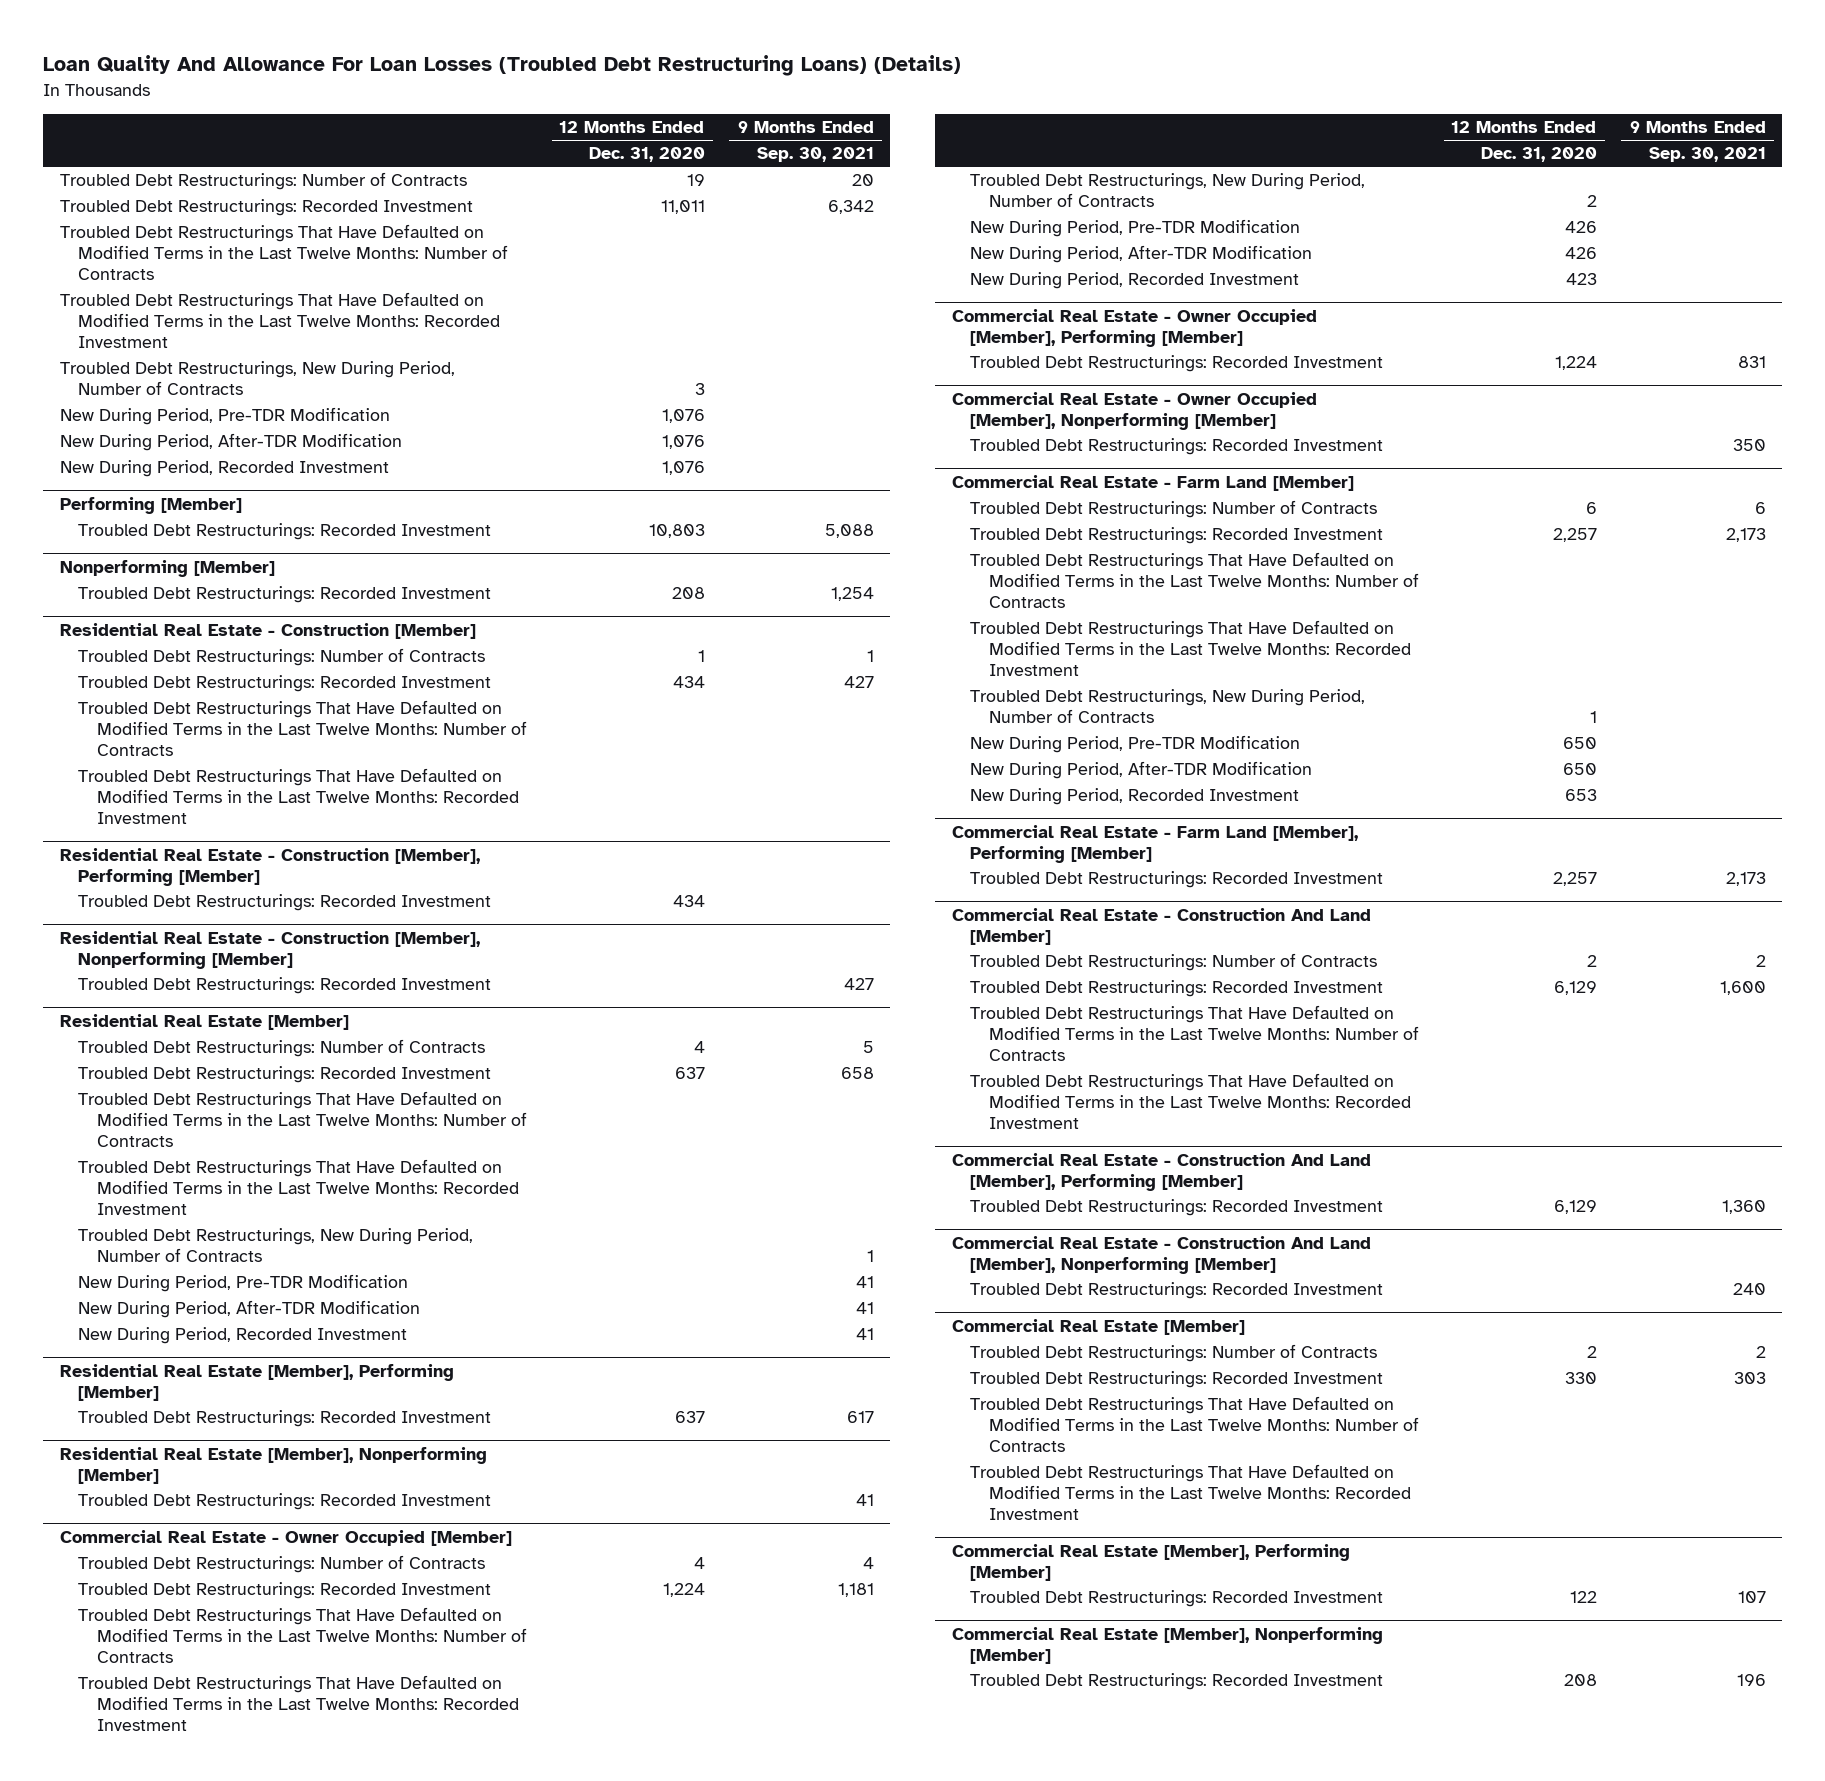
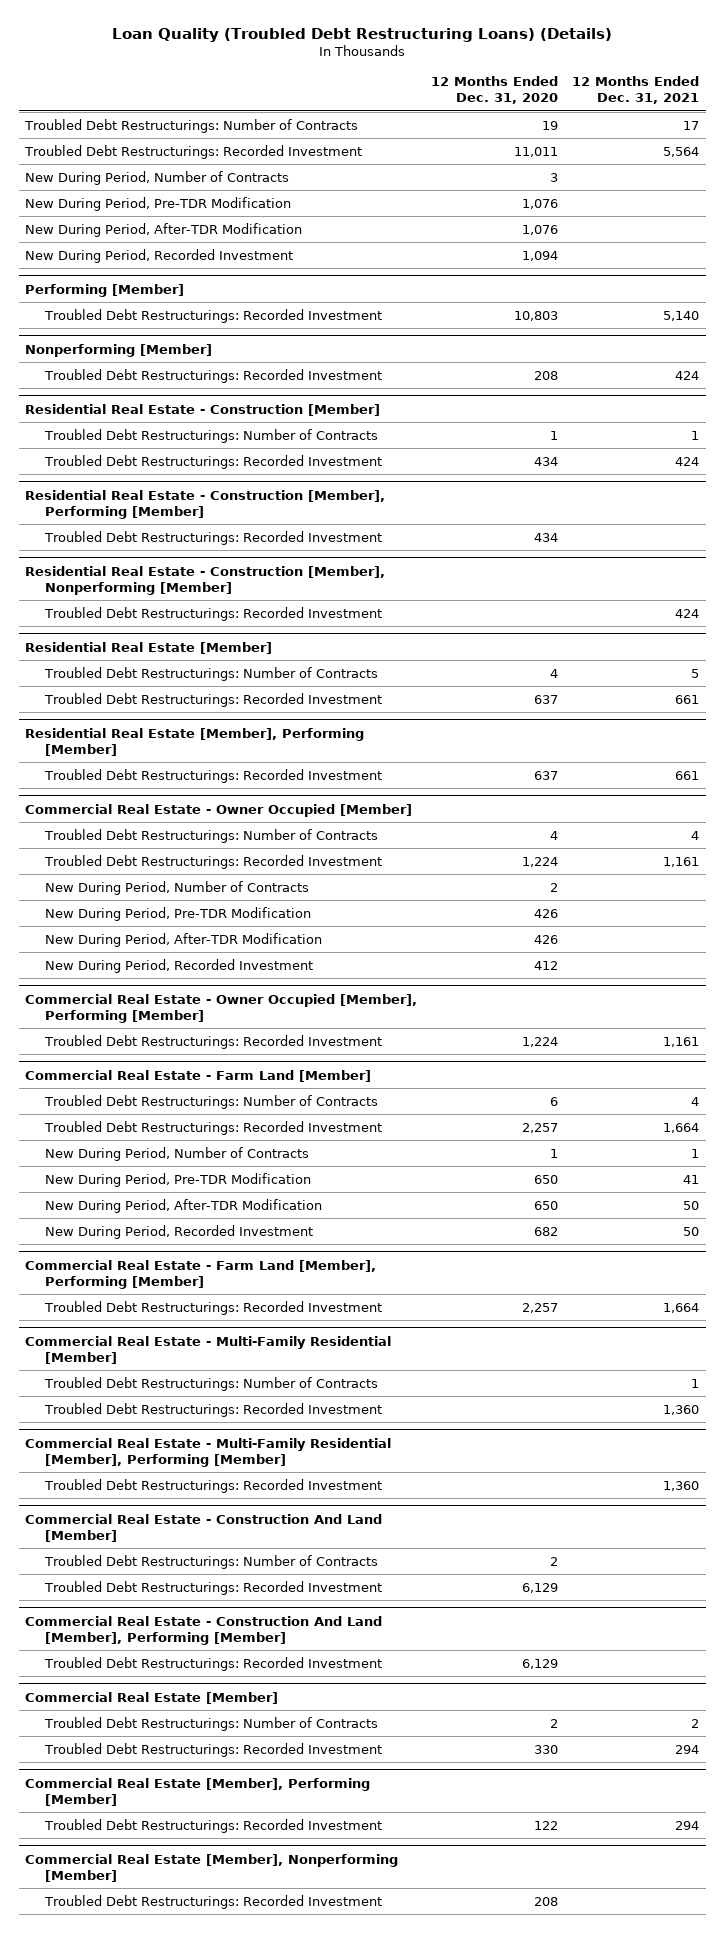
- Loan Quality And Allowance For Loan Losses (Troubled Debt Restructuring Loans) (Details)
+ Loan Quality (Troubled Debt Restructuring Loans) (Details)
- | 12 Months Ended Dec. 31, 2020 | 9 Months Ended Sep. 30, 2021
+ | 12 Months Ended Dec. 31, 2020 | 12 Months Ended Dec. 31, 2021
- Troubled Debt Restructurings That Have Defaulted on Modified Terms in the Last Twelve Months: Number of Contracts
- Troubled Debt Restructurings That Have Defaulted on Modified Terms in the Last Twelve Months: Recorded Investment
- Troubled Debt Restructurings, New During Period, Number of Contracts | 3 |
+ New During Period, Number of Contracts | 3 |
- New During Period, Recorded Investment | 1,076 |
+ New During Period, Recorded Investment | 1,094 |
@ Residential Real Estate - Construction [Member]
- Troubled Debt Restructurings That Have Defaulted on Modified Terms in the Last Twelve Months: Number of Contracts
- Troubled Debt Restructurings That Have Defaulted on Modified Terms in the Last Twelve Months: Recorded Investment
@ Residential Real Estate [Member]
- Troubled Debt Restructurings That Have Defaulted on Modified Terms in the Last Twelve Months: Number of Contracts
- Troubled Debt Restructurings That Have Defaulted on Modified Terms in the Last Twelve Months: Recorded Investment
- Troubled Debt Restructurings, New During Period, Number of Contracts | | 1
- New During Period, Pre-TDR Modification | | 41
- New During Period, After-TDR Modification | | 41
- New During Period, Recorded Investment | | 41
- Residential Real Estate [Member], Nonperforming [Member]
- Troubled Debt Restructurings: Recorded Investment | | 41
@ Commercial Real Estate - Owner Occupied [Member]
- Troubled Debt Restructurings That Have Defaulted on Modified Terms in the Last Twelve Months: Number of Contracts
- Troubled Debt Restructurings That Have Defaulted on Modified Terms in the Last Twelve Months: Recorded Investment
- Troubled Debt Restructurings, New During Period, Number of Contracts | 2 |
+ New During Period, Number of Contracts | 2 |
- New During Period, Recorded Investment | 423 |
+ New During Period, Recorded Investment | 412 |
- Commercial Real Estate - Owner Occupied [Member], Nonperforming [Member]
- Troubled Debt Restructurings: Recorded Investment | | 350
@ Commercial Real Estate - Farm Land [Member]
- Troubled Debt Restructurings That Have Defaulted on Modified Terms in the Last Twelve Months: Number of Contracts
- Troubled Debt Restructurings That Have Defaulted on Modified Terms in the Last Twelve Months: Recorded Investment
- Troubled Debt Restructurings, New During Period, Number of Contracts | 1 |
+ New During Period, Number of Contracts | 1 | 1
- New During Period, Recorded Investment | 653 |
+ New During Period, Recorded Investment | 682 | 50
+ Commercial Real Estate - Multi-Family Residential [Member]
+ Troubled Debt Restructurings: Number of Contracts | | 1
+ Troubled Debt Restructurings: Recorded Investment | | 1,360
+ Commercial Real Estate - Multi-Family Residential [Member], Performing [Member]
+ Troubled Debt Restructurings: Recorded Investment | | 1,360
@ Commercial Real Estate - Construction And Land [Member]
- Troubled Debt Restructurings That Have Defaulted on Modified Terms in the Last Twelve Months: Number of Contracts
- Troubled Debt Restructurings That Have Defaulted on Modified Terms in the Last Twelve Months: Recorded Investment
- Commercial Real Estate - Construction And Land [Member], Nonperforming [Member]
- Troubled Debt Restructurings: Recorded Investment | | 240
@ Commercial Real Estate [Member]
- Troubled Debt Restructurings That Have Defaulted on Modified Terms in the Last Twelve Months: Number of Contracts
- Troubled Debt Restructurings That Have Defaulted on Modified Terms in the Last Twelve Months: Recorded Investment

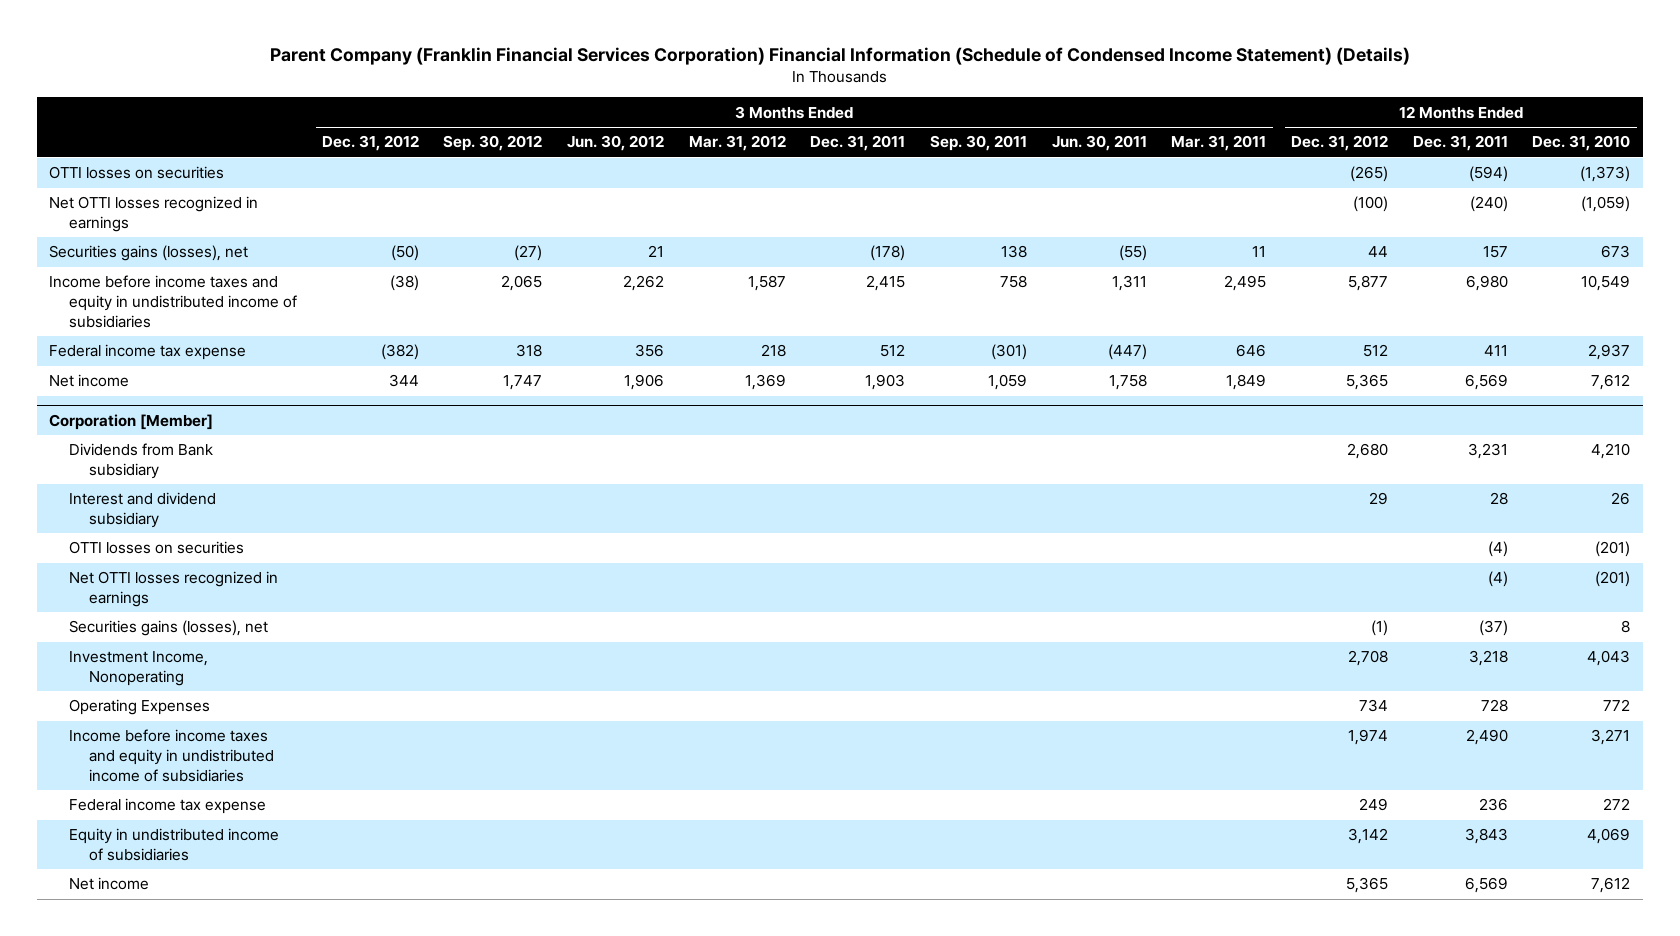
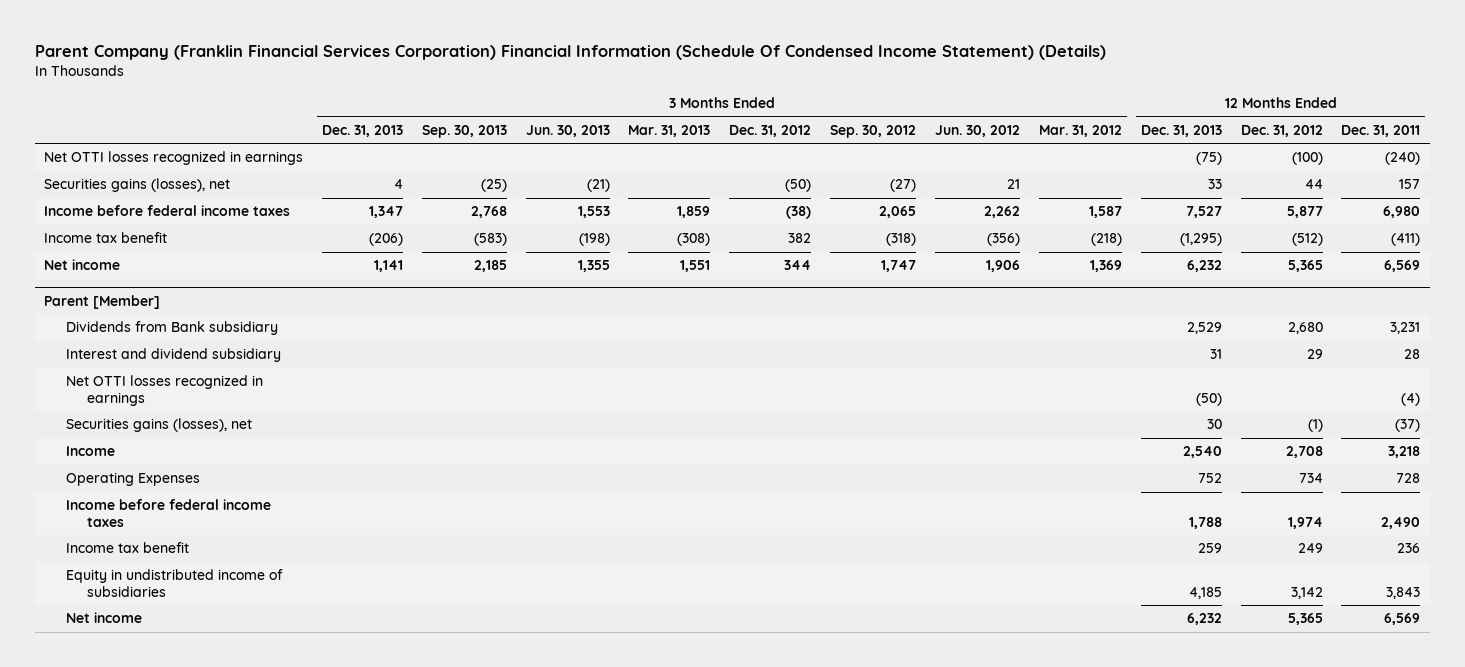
- Parent Company (Franklin Financial Services Corporation) Financial Information (Schedule of Condensed Income Statement) (Details)
+ Parent Company (Franklin Financial Services Corporation) Financial Information (Schedule Of Condensed Income Statement) (Details)
- | 3 Months Ended Dec. 31, 2012 | 3 Months Ended Sep. 30, 2012 | 3 Months Ended Jun. 30, 2012 | 3 Months Ended Mar. 31, 2012 | 3 Months Ended Dec. 31, 2011 | 3 Months Ended Sep. 30, 2011 | 3 Months Ended Jun. 30, 2011 | 3 Months Ended Mar. 31, 2011 | 12 Months Ended Dec. 31, 2012 | 12 Months Ended Dec. 31, 2011 | 12 Months Ended Dec. 31, 2010
+ | 3 Months Ended Dec. 31, 2013 | 3 Months Ended Sep. 30, 2013 | 3 Months Ended Jun. 30, 2013 | 3 Months Ended Mar. 31, 2013 | 3 Months Ended Dec. 31, 2012 | 3 Months Ended Sep. 30, 2012 | 3 Months Ended Jun. 30, 2012 | 3 Months Ended Mar. 31, 2012 | 12 Months Ended Dec. 31, 2013 | 12 Months Ended Dec. 31, 2012 | 12 Months Ended Dec. 31, 2011
- OTTI losses on securities | | | | | | | | | (265) | (594) | (1,373)
- Income before income taxes and equity in undistributed income of subsidiaries | (38) | 2,065 | 2,262 | 1,587 | 2,415 | 758 | 1,311 | 2,495 | 5,877 | 6,980 | 10,549
- Federal income tax expense | (382) | 318 | 356 | 218 | 512 | (301) | (447) | 646 | 512 | 411 | 2,937
+ Income before federal income taxes | 1,347 | 2,768 | 1,553 | 1,859 | (38) | 2,065 | 2,262 | 1,587 | 7,527 | 5,877 | 6,980
+ Income tax benefit | (206) | (583) | (198) | (308) | 382 | (318) | (356) | (218) | (1,295) | (512) | (411)
- Corporation [Member]
+ Parent [Member]
- OTTI losses on securities | | | | | | | | | | (4) | (201)
- Investment Income, Nonoperating | | | | | | | | | 2,708 | 3,218 | 4,043
+ Income | | | | | | | | | 2,540 | 2,708 | 3,218
- Income before income taxes and equity in undistributed income of subsidiaries | | | | | | | | | 1,974 | 2,490 | 3,271
- Federal income tax expense | | | | | | | | | 249 | 236 | 272
+ Income before federal income taxes | | | | | | | | | 1,788 | 1,974 | 2,490
+ Income tax benefit | | | | | | | | | 259 | 249 | 236

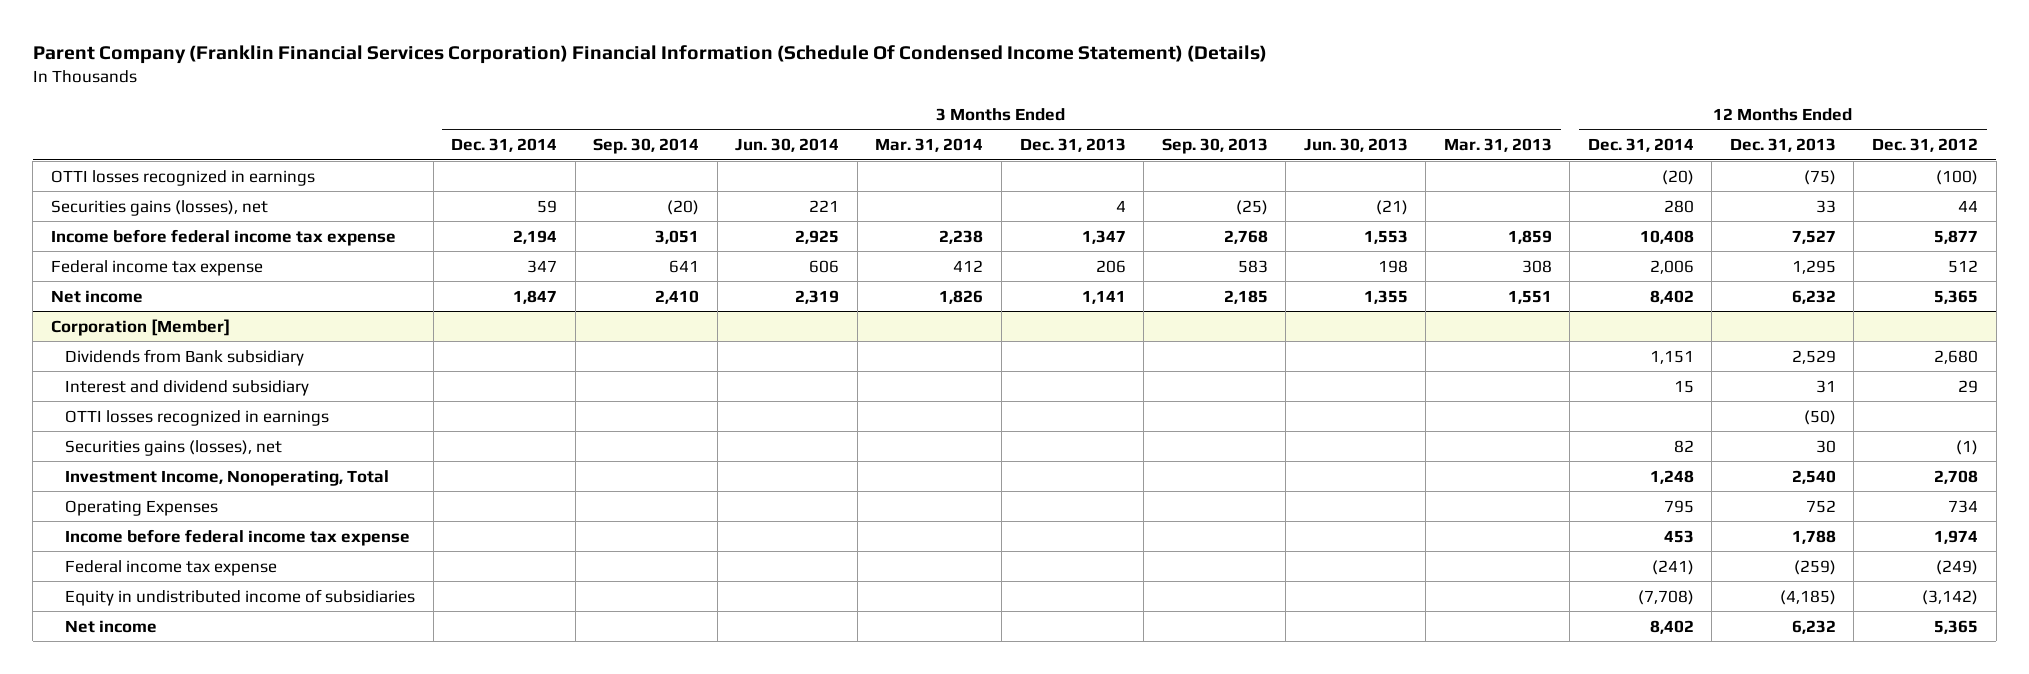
- | 3 Months Ended Dec. 31, 2013 | 3 Months Ended Sep. 30, 2013 | 3 Months Ended Jun. 30, 2013 | 3 Months Ended Mar. 31, 2013 | 3 Months Ended Dec. 31, 2012 | 3 Months Ended Sep. 30, 2012 | 3 Months Ended Jun. 30, 2012 | 3 Months Ended Mar. 31, 2012 | 12 Months Ended Dec. 31, 2013 | 12 Months Ended Dec. 31, 2012 | 12 Months Ended Dec. 31, 2011
+ | 3 Months Ended Dec. 31, 2014 | 3 Months Ended Sep. 30, 2014 | 3 Months Ended Jun. 30, 2014 | 3 Months Ended Mar. 31, 2014 | 3 Months Ended Dec. 31, 2013 | 3 Months Ended Sep. 30, 2013 | 3 Months Ended Jun. 30, 2013 | 3 Months Ended Mar. 31, 2013 | 12 Months Ended Dec. 31, 2014 | 12 Months Ended Dec. 31, 2013 | 12 Months Ended Dec. 31, 2012
- Net OTTI losses recognized in earnings | | | | | | | | | (75) | (100) | (240)
+ OTTI losses recognized in earnings | | | | | | | | | (20) | (75) | (100)
- Income before federal income taxes | 1,347 | 2,768 | 1,553 | 1,859 | (38) | 2,065 | 2,262 | 1,587 | 7,527 | 5,877 | 6,980
- Income tax benefit | (206) | (583) | (198) | (308) | 382 | (318) | (356) | (218) | (1,295) | (512) | (411)
+ Income before federal income tax expense | 2,194 | 3,051 | 2,925 | 2,238 | 1,347 | 2,768 | 1,553 | 1,859 | 10,408 | 7,527 | 5,877
+ Federal income tax expense | 347 | 641 | 606 | 412 | 206 | 583 | 198 | 308 | 2,006 | 1,295 | 512
- Parent [Member]
+ Corporation [Member]
- Net OTTI losses recognized in earnings | | | | | | | | | (50) | | (4)
+ OTTI losses recognized in earnings | | | | | | | | | | (50) |
- Income | | | | | | | | | 2,540 | 2,708 | 3,218
+ Investment Income, Nonoperating, Total | | | | | | | | | 1,248 | 2,540 | 2,708
- Income before federal income taxes | | | | | | | | | 1,788 | 1,974 | 2,490
- Income tax benefit | | | | | | | | | 259 | 249 | 236
- Equity in undistributed income of subsidiaries | | | | | | | | | 4,185 | 3,142 | 3,843
+ Income before federal income tax expense | | | | | | | | | 453 | 1,788 | 1,974
+ Federal income tax expense | | | | | | | | | (241) | (259) | (249)
+ Equity in undistributed income of subsidiaries | | | | | | | | | (7,708) | (4,185) | (3,142)

